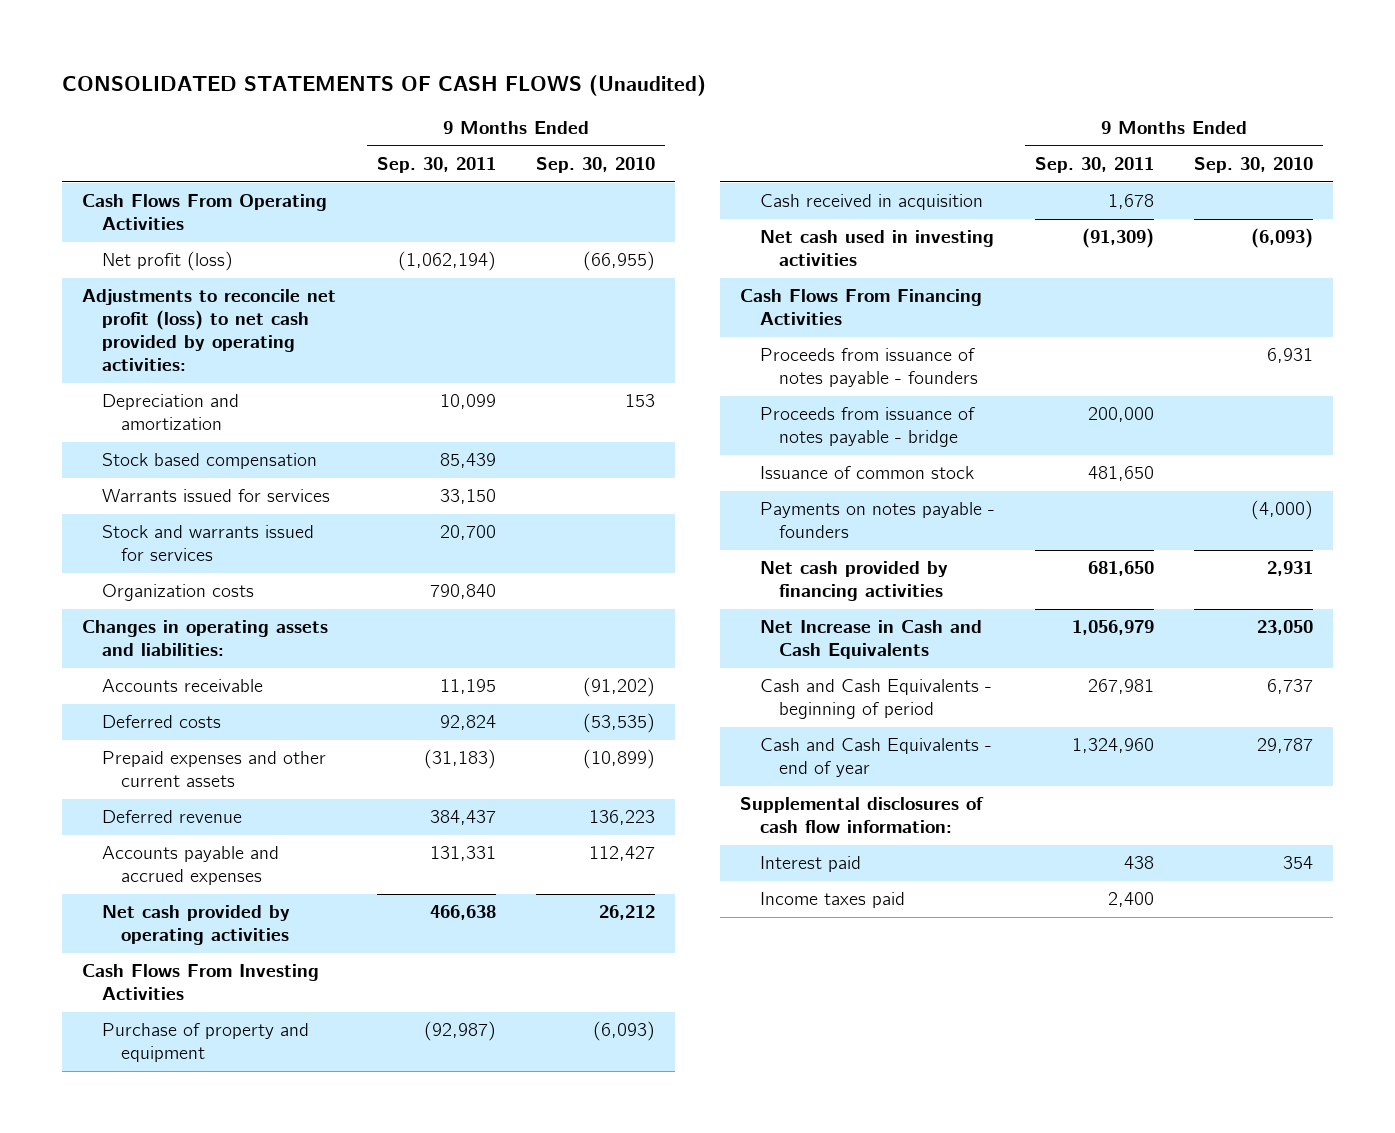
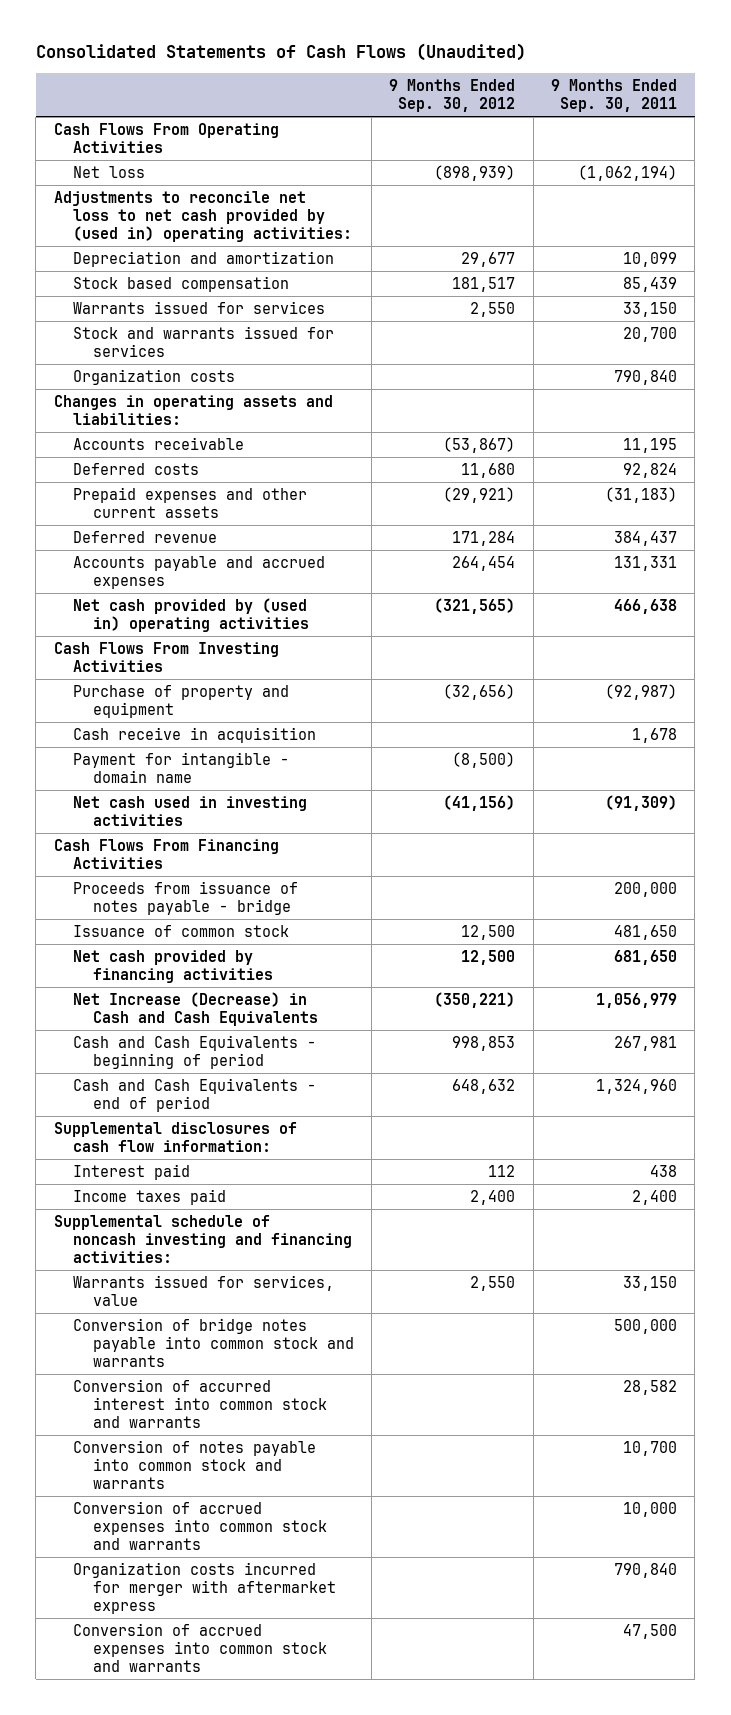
- CONSOLIDATED STATEMENTS OF CASH FLOWS (Unaudited)
+ Consolidated Statements of Cash Flows (Unaudited)
- | 9 Months Ended Sep. 30, 2011 | 9 Months Ended Sep. 30, 2010
+ | 9 Months Ended Sep. 30, 2012 | 9 Months Ended Sep. 30, 2011
- Net profit (loss) | (1,062,194) | (66,955)
- Adjustments to reconcile net profit (loss) to net cash provided by operating activities:
+ Net loss | (898,939) | (1,062,194)
+ Adjustments to reconcile net loss to net cash provided by (used in) operating activities:
- Net cash provided by operating activities | 466,638 | 26,212
+ Net cash provided by (used in) operating activities | (321,565) | 466,638
- Cash received in acquisition | 1,678 |
+ Cash receive in acquisition | | 1,678
+ Payment for intangible - domain name | (8,500) |
- Proceeds from issuance of notes payable - founders | | 6,931
- Payments on notes payable - founders | | (4,000)
- Net Increase in Cash and Cash Equivalents | 1,056,979 | 23,050
+ Net Increase (Decrease) in Cash and Cash Equivalents | (350,221) | 1,056,979
- Cash and Cash Equivalents - end of year | 1,324,960 | 29,787
+ Cash and Cash Equivalents - end of period | 648,632 | 1,324,960
+ Supplemental schedule of noncash investing and financing activities:
+ Warrants issued for services, value | 2,550 | 33,150
+ Conversion of bridge notes payable into common stock and warrants | | 500,000
+ Conversion of accurred interest into common stock and warrants | | 28,582
+ Conversion of notes payable into common stock and warrants | | 10,700
+ Conversion of accrued expenses into common stock and warrants | | 10,000
+ Organization costs incurred for merger with aftermarket express | | 790,840
+ Conversion of accrued expenses into common stock and warrants | | 47,500

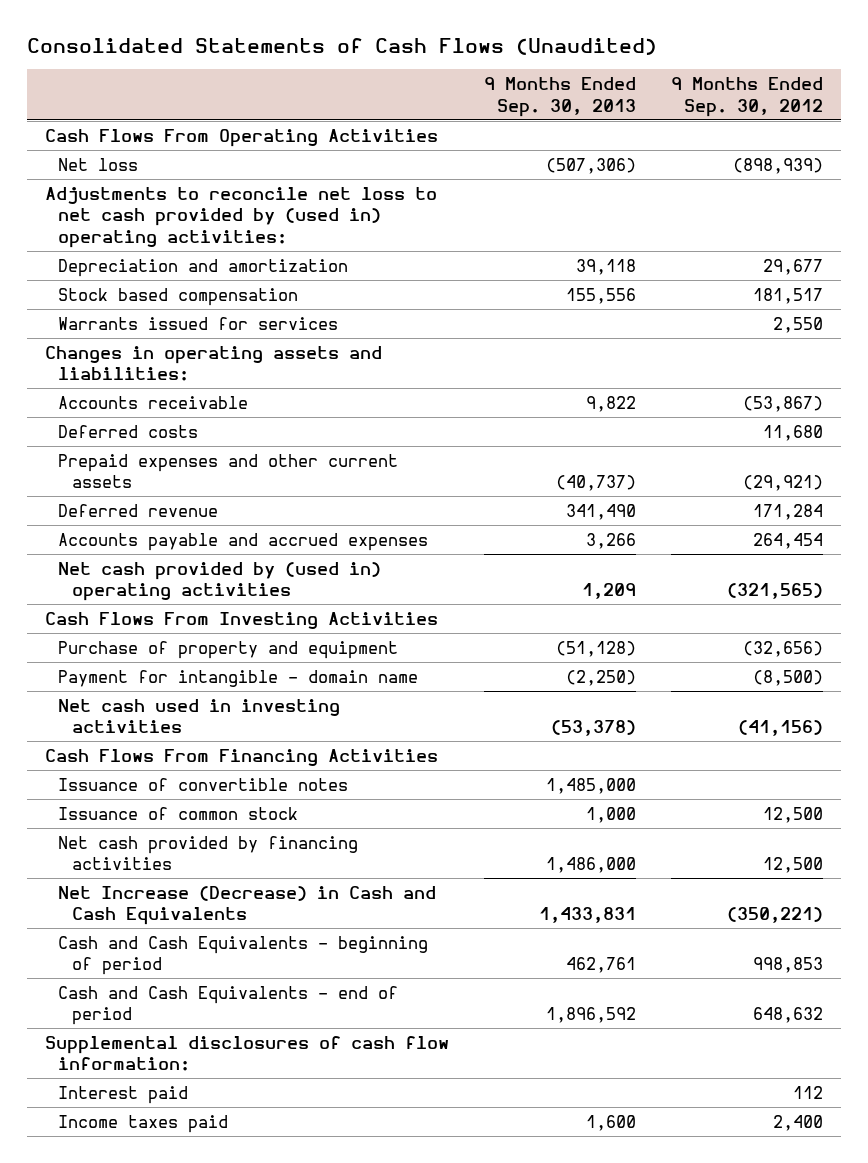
- | 9 Months Ended Sep. 30, 2012 | 9 Months Ended Sep. 30, 2011
+ | 9 Months Ended Sep. 30, 2013 | 9 Months Ended Sep. 30, 2012
- Stock and warrants issued for services | | 20,700
- Organization costs | | 790,840
- Cash receive in acquisition | | 1,678
- Proceeds from issuance of notes payable - bridge | | 200,000
+ Issuance of convertible notes | 1,485,000 |
- Supplemental schedule of noncash investing and financing activities:
- Warrants issued for services, value | 2,550 | 33,150
- Conversion of bridge notes payable into common stock and warrants | | 500,000
- Conversion of accurred interest into common stock and warrants | | 28,582
- Conversion of notes payable into common stock and warrants | | 10,700
- Conversion of accrued expenses into common stock and warrants | | 10,000
- Organization costs incurred for merger with aftermarket express | | 790,840
- Conversion of accrued expenses into common stock and warrants | | 47,500

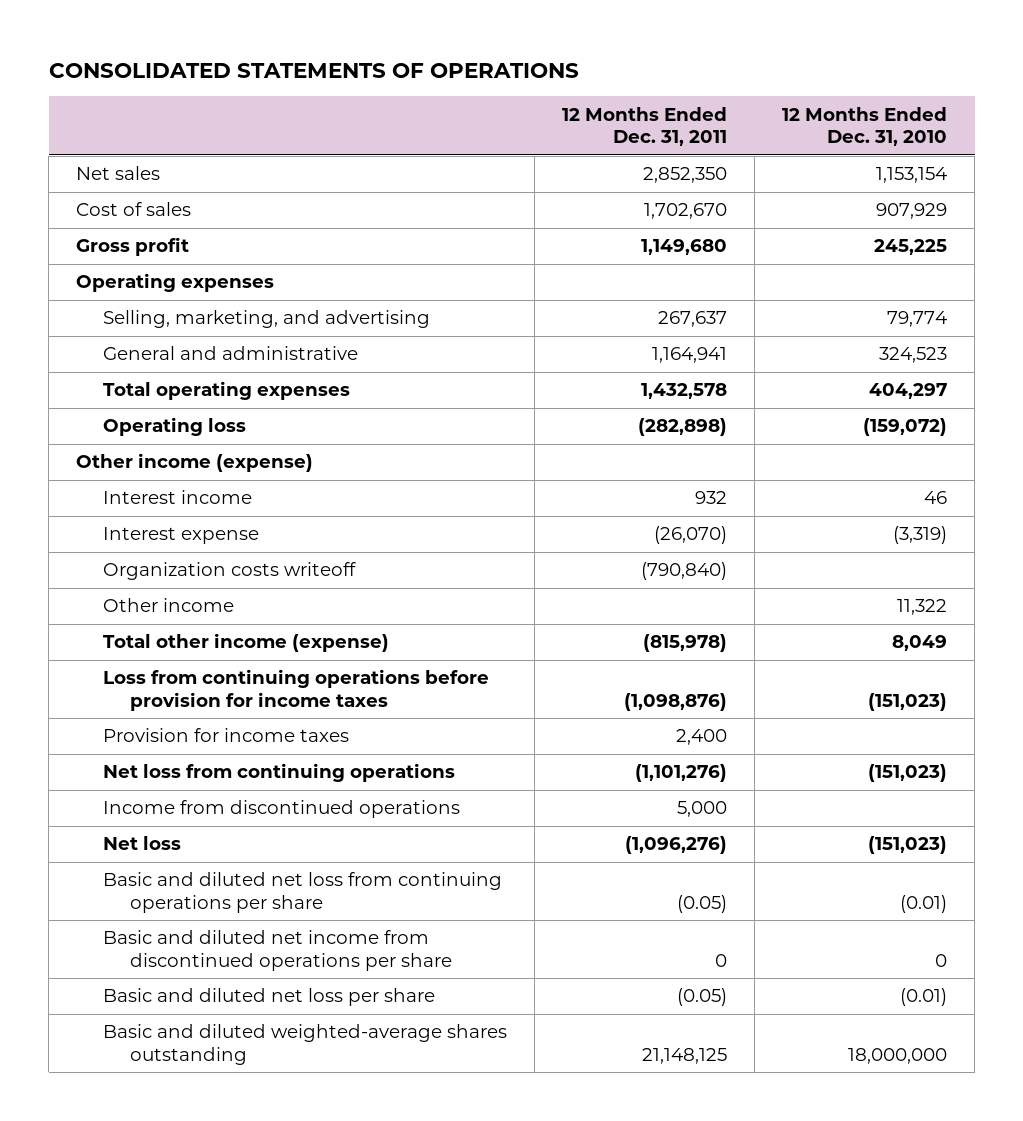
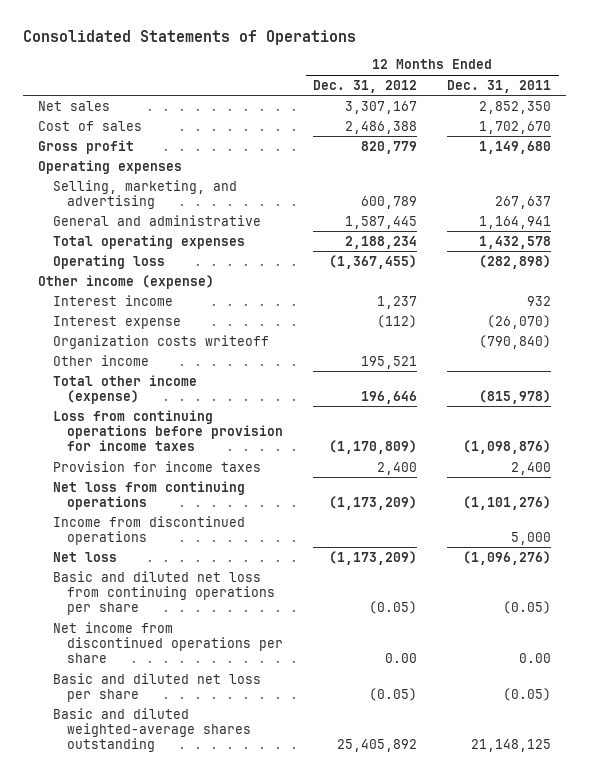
- CONSOLIDATED STATEMENTS OF OPERATIONS
+ Consolidated Statements of Operations
- | 12 Months Ended Dec. 31, 2011 | 12 Months Ended Dec. 31, 2010
+ | 12 Months Ended Dec. 31, 2012 | 12 Months Ended Dec. 31, 2011
- Basic and diluted net income from discontinued operations per share | 0 | 0
+ Net income from discontinued operations per share | 0.00 | 0.00

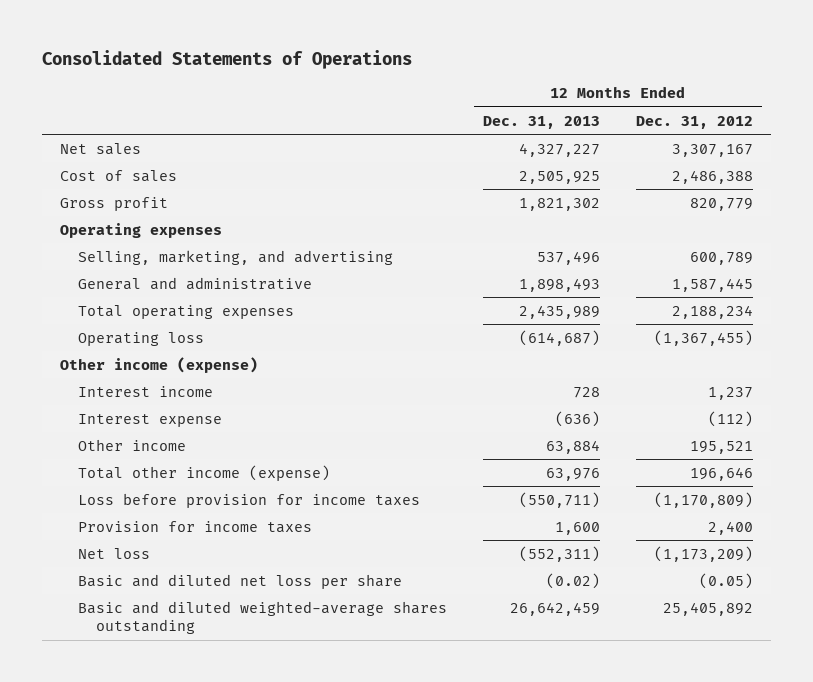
- | 12 Months Ended Dec. 31, 2012 | 12 Months Ended Dec. 31, 2011
+ | 12 Months Ended Dec. 31, 2013 | 12 Months Ended Dec. 31, 2012
- Organization costs writeoff | | (790,840)
- Loss from continuing operations before provision for income taxes | (1,170,809) | (1,098,876)
+ Loss before provision for income taxes | (550,711) | (1,170,809)
- Net loss from continuing operations | (1,173,209) | (1,101,276)
- Income from discontinued operations | | 5,000
- Basic and diluted net loss from continuing operations per share | (0.05) | (0.05)
- Net income from discontinued operations per share | 0.00 | 0.00

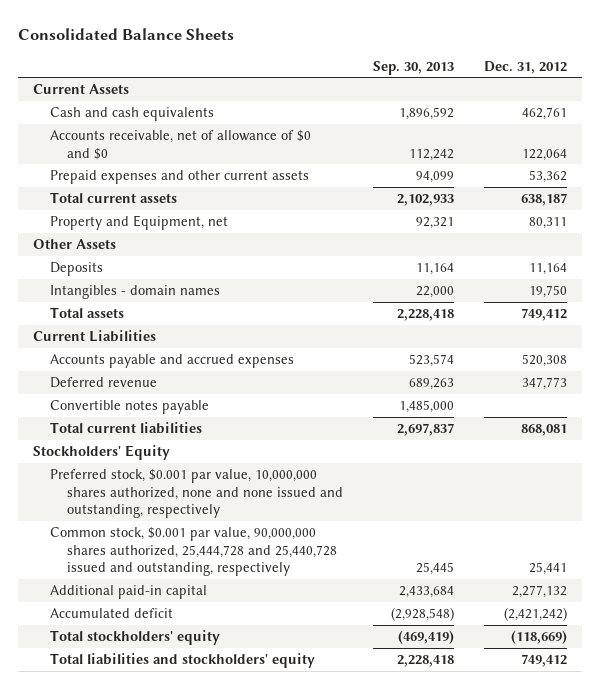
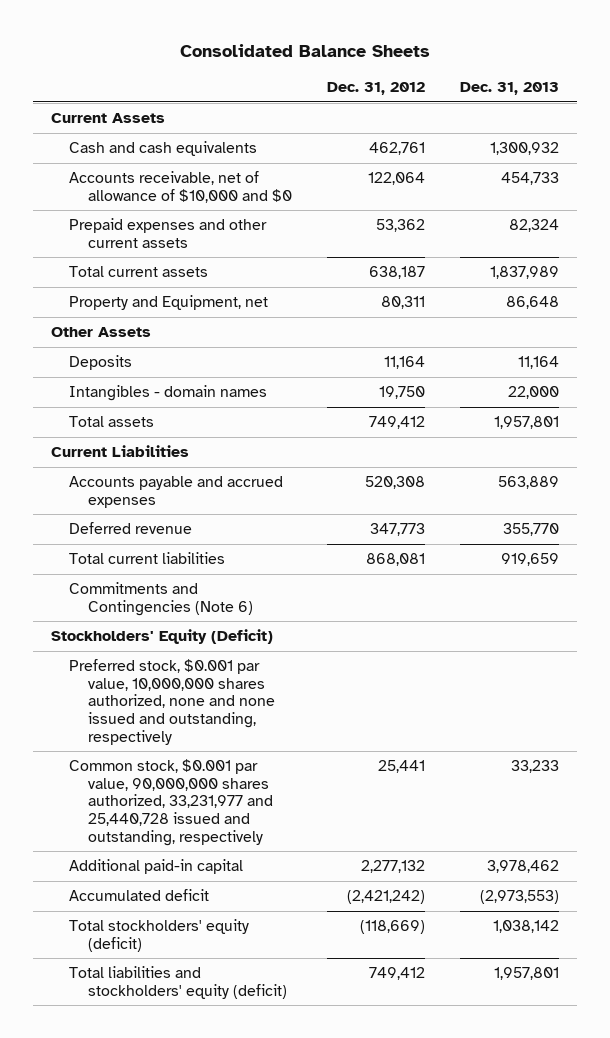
- | Sep. 30, 2013 | Dec. 31, 2012
+ | Dec. 31, 2012 | Dec. 31, 2013
- Accounts receivable, net of allowance of $0 and $0 | 112,242 | 122,064
+ Accounts receivable, net of allowance of $10,000 and $0 | 122,064 | 454,733
- Convertible notes payable | 1,485,000 |
- Stockholders' Equity
+ Commitments and Contingencies (Note 6)
+ Stockholders' Equity (Deficit)
- Common stock, $0.001 par value, 90,000,000 shares authorized, 25,444,728 and 25,440,728 issued and outstanding, respectively | 25,445 | 25,441
+ Common stock, $0.001 par value, 90,000,000 shares authorized, 33,231,977 and 25,440,728 issued and outstanding, respectively | 25,441 | 33,233
- Total stockholders' equity | (469,419) | (118,669)
- Total liabilities and stockholders' equity | 2,228,418 | 749,412
+ Total stockholders' equity (deficit) | (118,669) | 1,038,142
+ Total liabilities and stockholders' equity (deficit) | 749,412 | 1,957,801

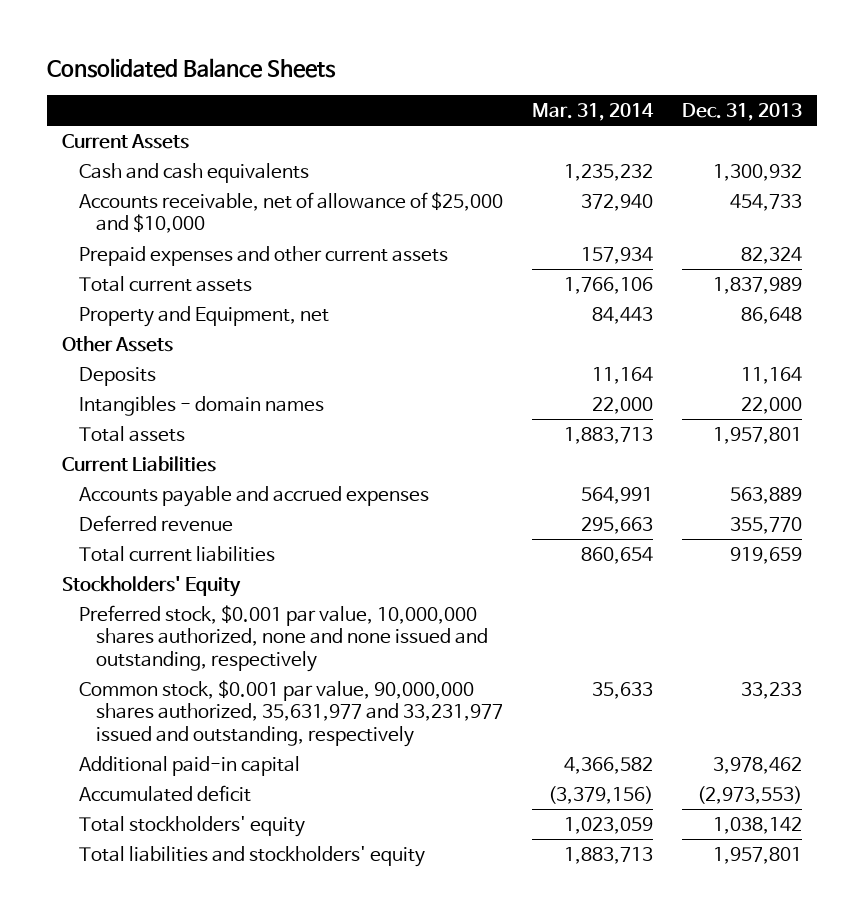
- | Dec. 31, 2012 | Dec. 31, 2013
+ | Mar. 31, 2014 | Dec. 31, 2013
- Accounts receivable, net of allowance of $10,000 and $0 | 122,064 | 454,733
+ Accounts receivable, net of allowance of $25,000 and $10,000 | 372,940 | 454,733
- Commitments and Contingencies (Note 6)
- Stockholders' Equity (Deficit)
+ Stockholders' Equity
- Common stock, $0.001 par value, 90,000,000 shares authorized, 33,231,977 and 25,440,728 issued and outstanding, respectively | 25,441 | 33,233
+ Common stock, $0.001 par value, 90,000,000 shares authorized, 35,631,977 and 33,231,977 issued and outstanding, respectively | 35,633 | 33,233
- Total stockholders' equity (deficit) | (118,669) | 1,038,142
- Total liabilities and stockholders' equity (deficit) | 749,412 | 1,957,801
+ Total stockholders' equity | 1,023,059 | 1,038,142
+ Total liabilities and stockholders' equity | 1,883,713 | 1,957,801

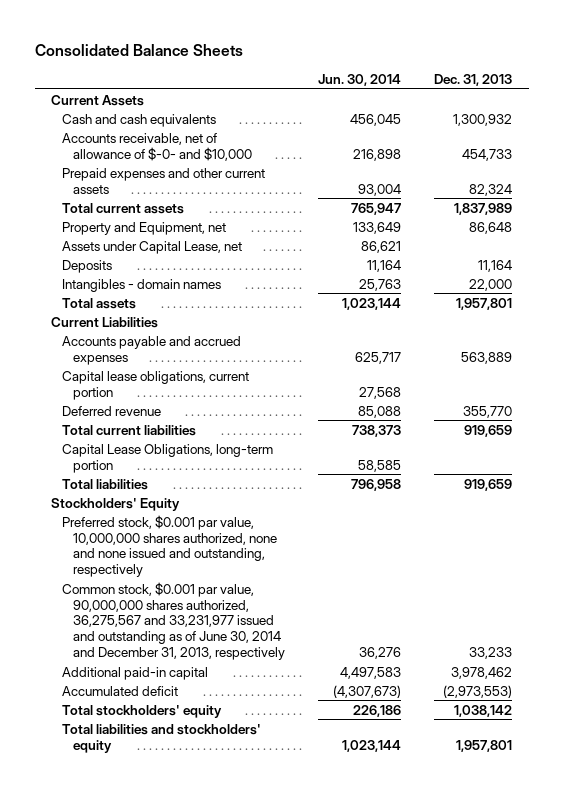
- | Mar. 31, 2014 | Dec. 31, 2013
+ | Jun. 30, 2014 | Dec. 31, 2013
- Accounts receivable, net of allowance of $25,000 and $10,000 | 372,940 | 454,733
+ Accounts receivable, net of allowance of $-0- and $10,000 | 216,898 | 454,733
- Other Assets
+ Assets under Capital Lease, net | 86,621 |
+ Capital lease obligations, current portion | 27,568 |
+ Capital Lease Obligations, long-term portion | 58,585 |
+ Total liabilities | 796,958 | 919,659
- Common stock, $0.001 par value, 90,000,000 shares authorized, 35,631,977 and 33,231,977 issued and outstanding, respectively | 35,633 | 33,233
+ Common stock, $0.001 par value, 90,000,000 shares authorized, 36,275,567 and 33,231,977 issued and outstanding as of June 30, 2014 and December 31, 2013, respectively | 36,276 | 33,233

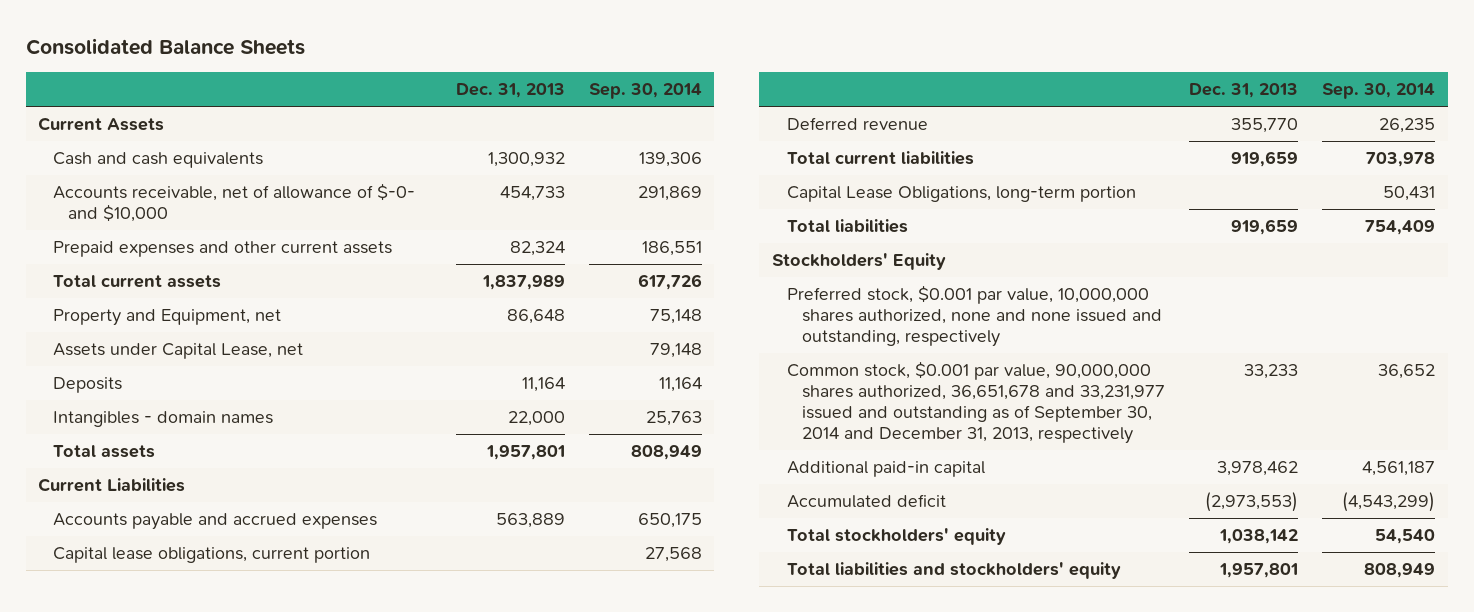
- | Jun. 30, 2014 | Dec. 31, 2013
+ | Dec. 31, 2013 | Sep. 30, 2014
- Common stock, $0.001 par value, 90,000,000 shares authorized, 36,275,567 and 33,231,977 issued and outstanding as of June 30, 2014 and December 31, 2013, respectively | 36,276 | 33,233
+ Common stock, $0.001 par value, 90,000,000 shares authorized, 36,651,678 and 33,231,977 issued and outstanding as of September 30, 2014 and December 31, 2013, respectively | 33,233 | 36,652

